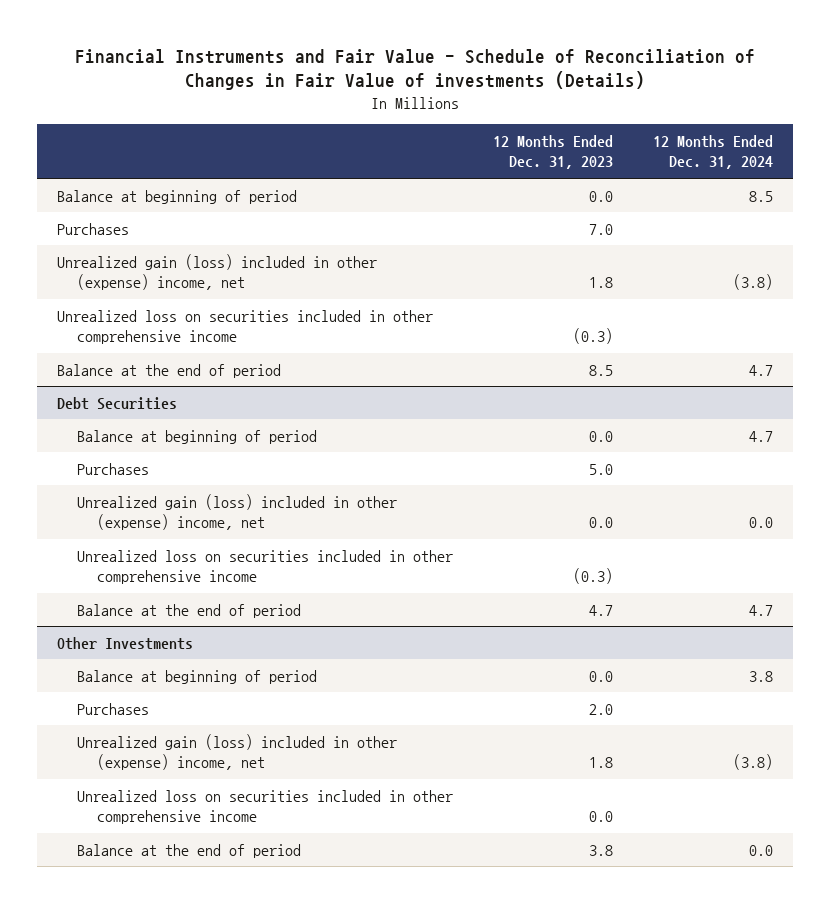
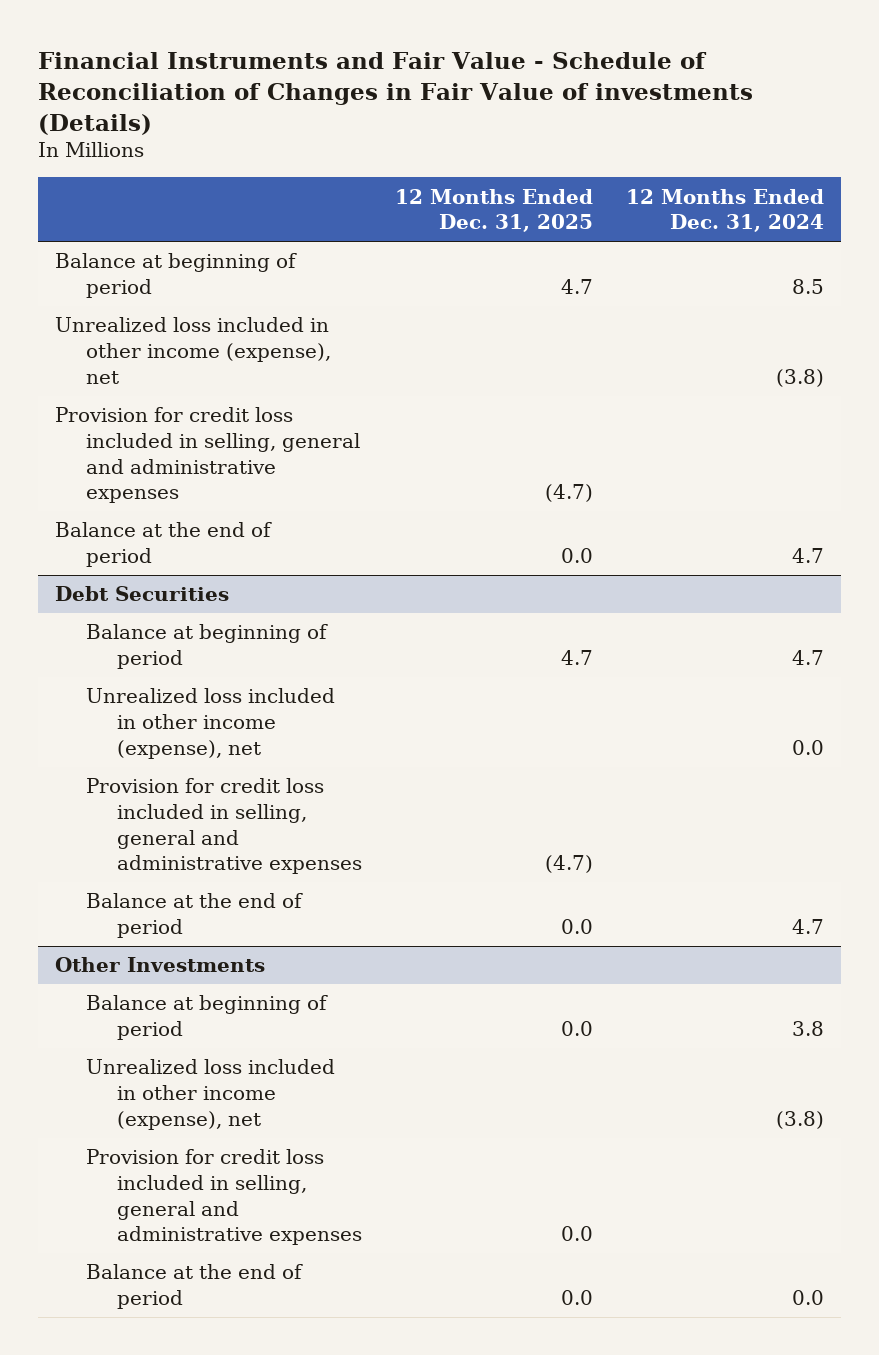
- | 12 Months Ended Dec. 31, 2023 | 12 Months Ended Dec. 31, 2024
+ | 12 Months Ended Dec. 31, 2025 | 12 Months Ended Dec. 31, 2024
- Purchases | 7.0 |
- Unrealized gain (loss) included in other (expense) income, net | 1.8 | (3.8)
- Unrealized loss on securities included in other comprehensive income | (0.3) |
+ Unrealized loss included in other income (expense), net | | (3.8)
+ Provision for credit loss included in selling, general and administrative expenses | (4.7) |
@ Debt Securities
- Purchases | 5.0 |
- Unrealized gain (loss) included in other (expense) income, net | 0.0 | 0.0
- Unrealized loss on securities included in other comprehensive income | (0.3) |
+ Unrealized loss included in other income (expense), net | | 0.0
+ Provision for credit loss included in selling, general and administrative expenses | (4.7) |
@ Other Investments
- Purchases | 2.0 |
- Unrealized gain (loss) included in other (expense) income, net | 1.8 | (3.8)
- Unrealized loss on securities included in other comprehensive income | 0.0 |
+ Unrealized loss included in other income (expense), net | | (3.8)
+ Provision for credit loss included in selling, general and administrative expenses | 0.0 |

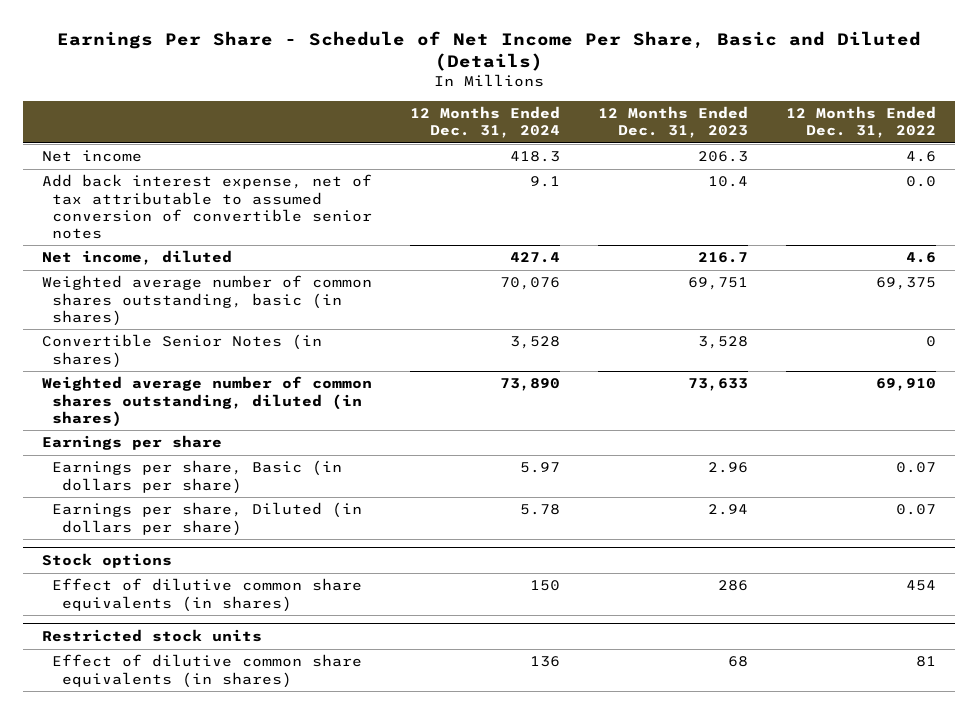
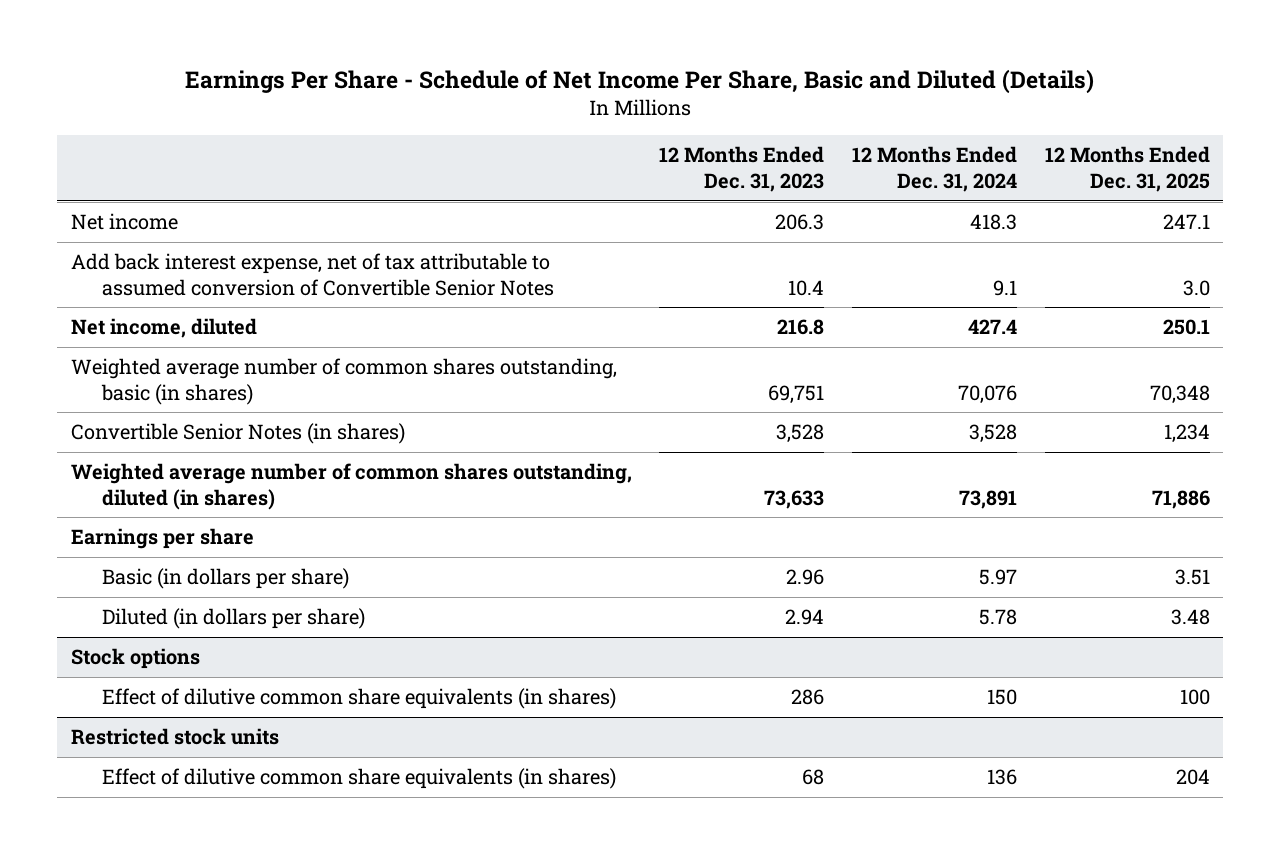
- | 12 Months Ended Dec. 31, 2024 | 12 Months Ended Dec. 31, 2023 | 12 Months Ended Dec. 31, 2022
+ | 12 Months Ended Dec. 31, 2023 | 12 Months Ended Dec. 31, 2024 | 12 Months Ended Dec. 31, 2025
- Add back interest expense, net of tax attributable to assumed conversion of convertible senior notes | 9.1 | 10.4 | 0.0
- Net income, diluted | 427.4 | 216.7 | 4.6
+ Add back interest expense, net of tax attributable to assumed conversion of Convertible Senior Notes | 10.4 | 9.1 | 3.0
+ Net income, diluted | 216.8 | 427.4 | 250.1
- Weighted average number of common shares outstanding, diluted (in shares) | 73,890 | 73,633 | 69,910
+ Weighted average number of common shares outstanding, diluted (in shares) | 73,633 | 73,891 | 71,886
- Earnings per share, Basic (in dollars per share) | 5.97 | 2.96 | 0.07
- Earnings per share, Diluted (in dollars per share) | 5.78 | 2.94 | 0.07
+ Basic (in dollars per share) | 2.96 | 5.97 | 3.51
+ Diluted (in dollars per share) | 2.94 | 5.78 | 3.48

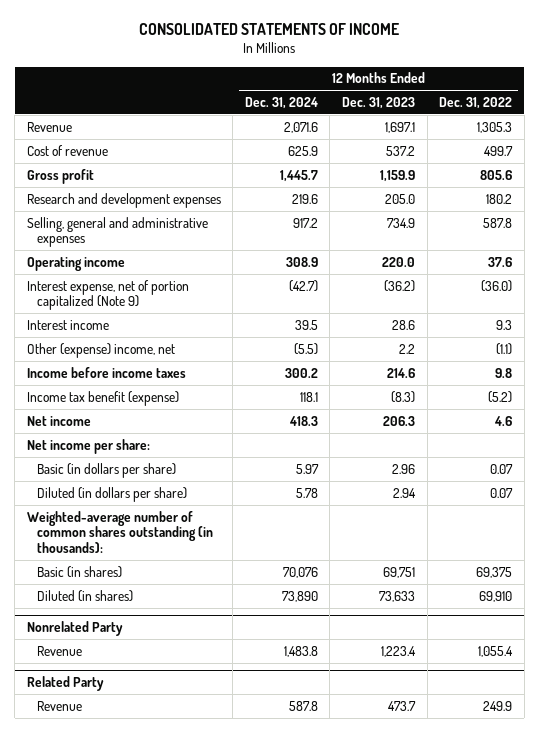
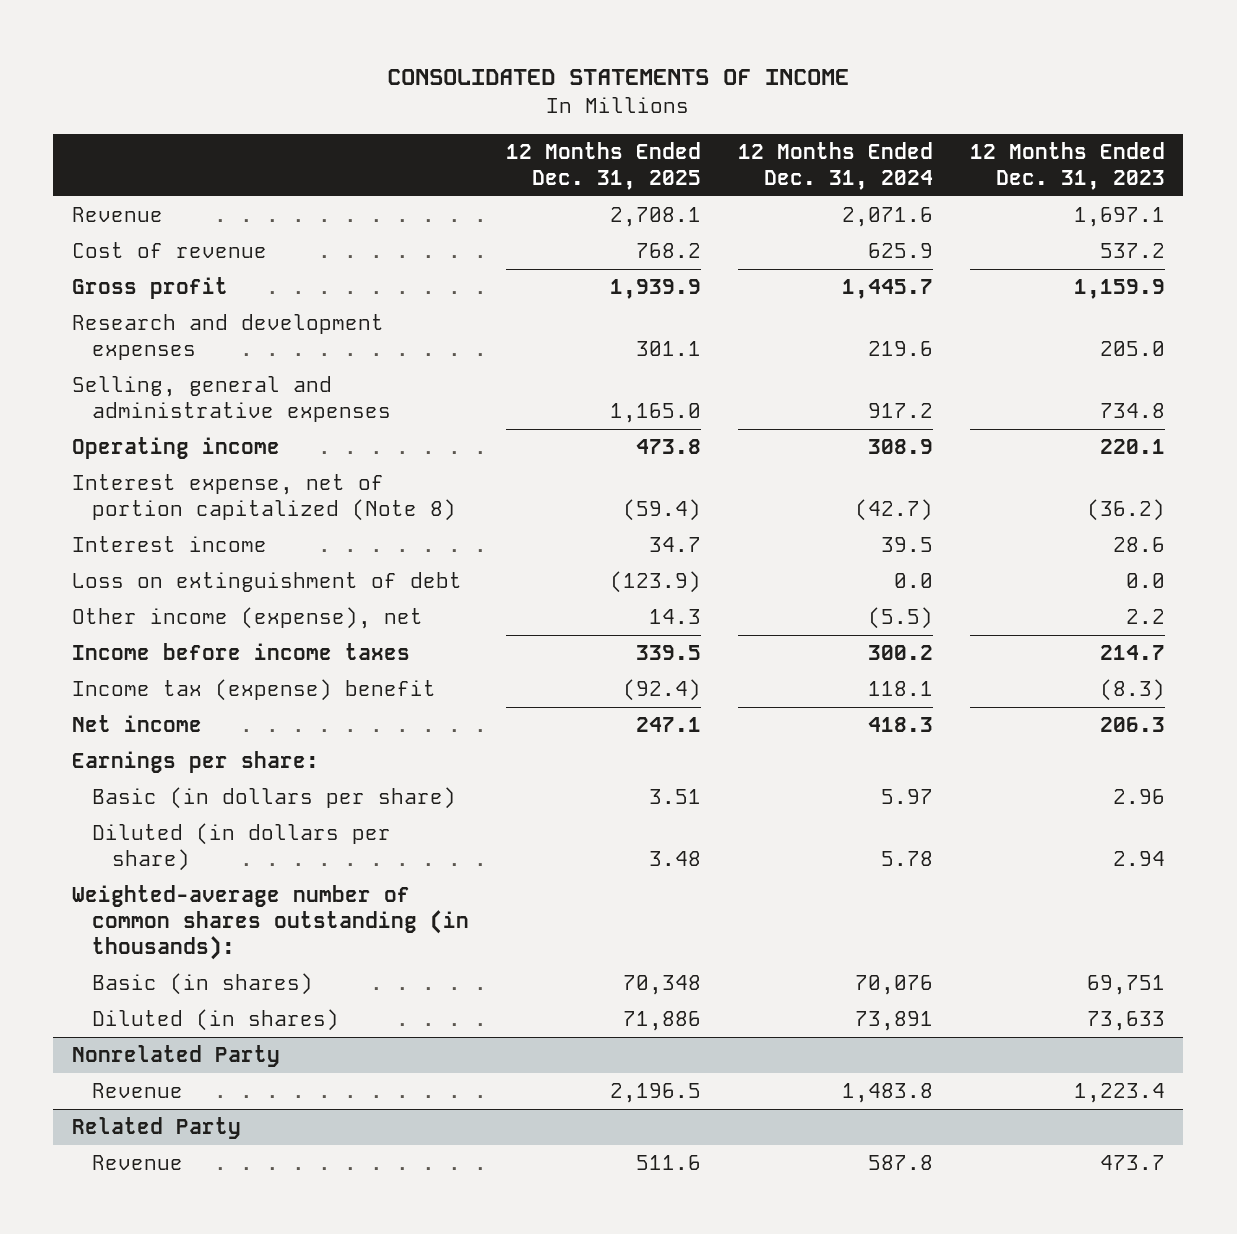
- | 12 Months Ended Dec. 31, 2024 | 12 Months Ended Dec. 31, 2023 | 12 Months Ended Dec. 31, 2022
+ | 12 Months Ended Dec. 31, 2025 | 12 Months Ended Dec. 31, 2024 | 12 Months Ended Dec. 31, 2023
- Selling, general and administrative expenses | 917.2 | 734.9 | 587.8
- Operating income | 308.9 | 220.0 | 37.6
- Interest expense, net of portion capitalized (Note 9) | (42.7) | (36.2) | (36.0)
+ Selling, general and administrative expenses | 1,165.0 | 917.2 | 734.8
+ Operating income | 473.8 | 308.9 | 220.1
+ Interest expense, net of portion capitalized (Note 8) | (59.4) | (42.7) | (36.2)
- Other (expense) income, net | (5.5) | 2.2 | (1.1)
- Income before income taxes | 300.2 | 214.6 | 9.8
- Income tax benefit (expense) | 118.1 | (8.3) | (5.2)
+ Loss on extinguishment of debt | (123.9) | 0.0 | 0.0
+ Other income (expense), net | 14.3 | (5.5) | 2.2
+ Income before income taxes | 339.5 | 300.2 | 214.7
+ Income tax (expense) benefit | (92.4) | 118.1 | (8.3)
- Net income per share:
+ Earnings per share:
- Diluted (in shares) | 73,890 | 73,633 | 69,910
+ Diluted (in shares) | 71,886 | 73,891 | 73,633

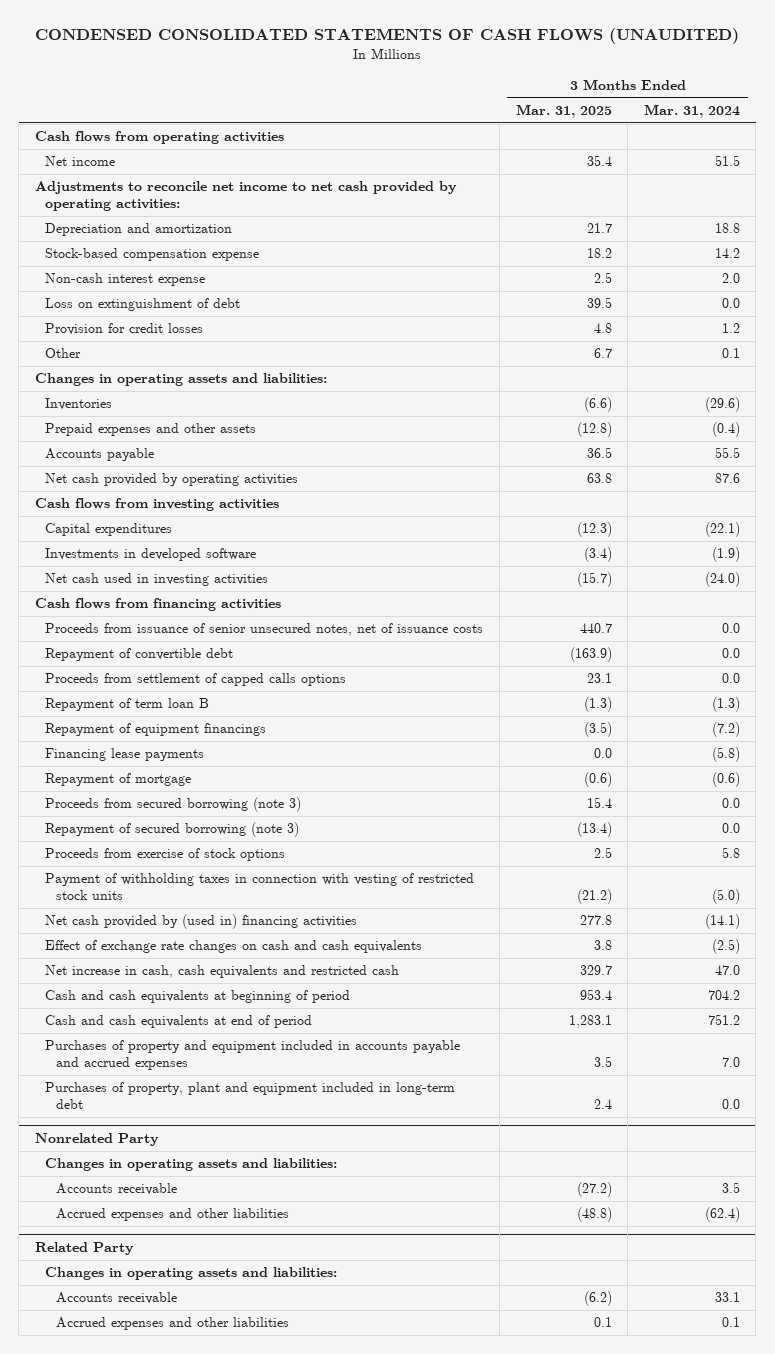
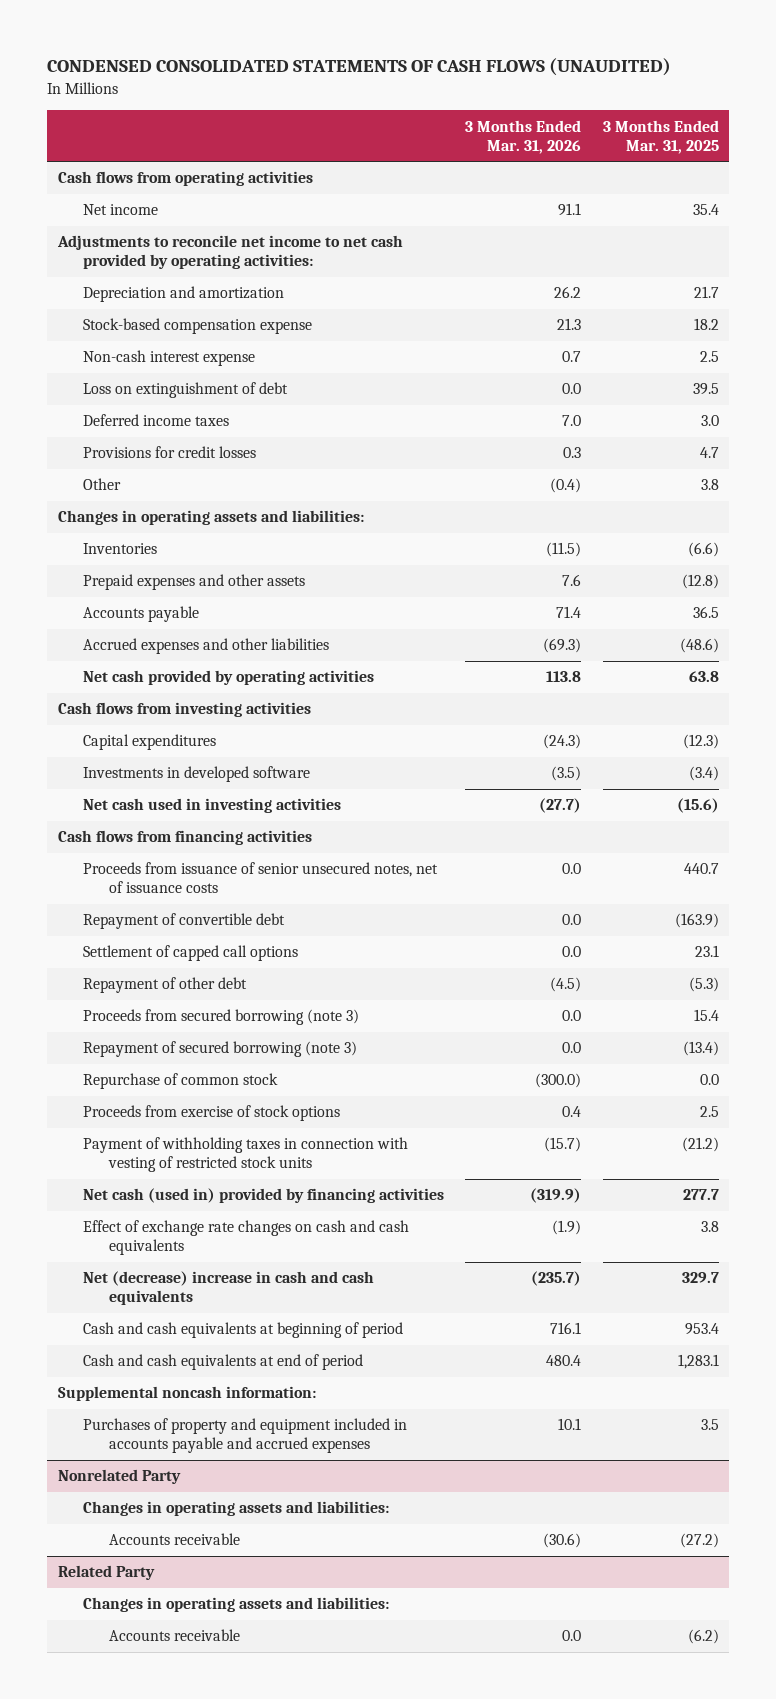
- | 3 Months Ended Mar. 31, 2025 | 3 Months Ended Mar. 31, 2024
+ | 3 Months Ended Mar. 31, 2026 | 3 Months Ended Mar. 31, 2025
- Provision for credit losses | 4.8 | 1.2
- Other | 6.7 | 0.1
+ Deferred income taxes | 7.0 | 3.0
+ Provisions for credit losses | 0.3 | 4.7
+ Other | (0.4) | 3.8
+ Accrued expenses and other liabilities | (69.3) | (48.6)
- Net cash used in investing activities | (15.7) | (24.0)
+ Net cash used in investing activities | (27.7) | (15.6)
- Proceeds from settlement of capped calls options | 23.1 | 0.0
- Repayment of term loan B | (1.3) | (1.3)
- Repayment of equipment financings | (3.5) | (7.2)
- Financing lease payments | 0.0 | (5.8)
- Repayment of mortgage | (0.6) | (0.6)
+ Settlement of capped call options | 0.0 | 23.1
+ Repayment of other debt | (4.5) | (5.3)
+ Repurchase of common stock | (300.0) | 0.0
- Net cash provided by (used in) financing activities | 277.8 | (14.1)
+ Net cash (used in) provided by financing activities | (319.9) | 277.7
- Net increase in cash, cash equivalents and restricted cash | 329.7 | 47.0
+ Net (decrease) increase in cash and cash equivalents | (235.7) | 329.7
+ Supplemental noncash information:
- Purchases of property, plant and equipment included in long-term debt | 2.4 | 0.0
@ Nonrelated Party
- Accrued expenses and other liabilities | (48.8) | (62.4)
@ Related Party
- Accrued expenses and other liabilities | 0.1 | 0.1

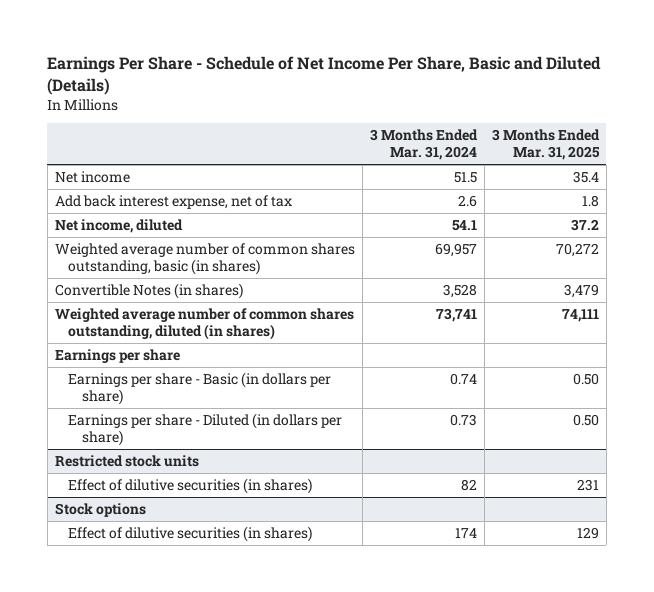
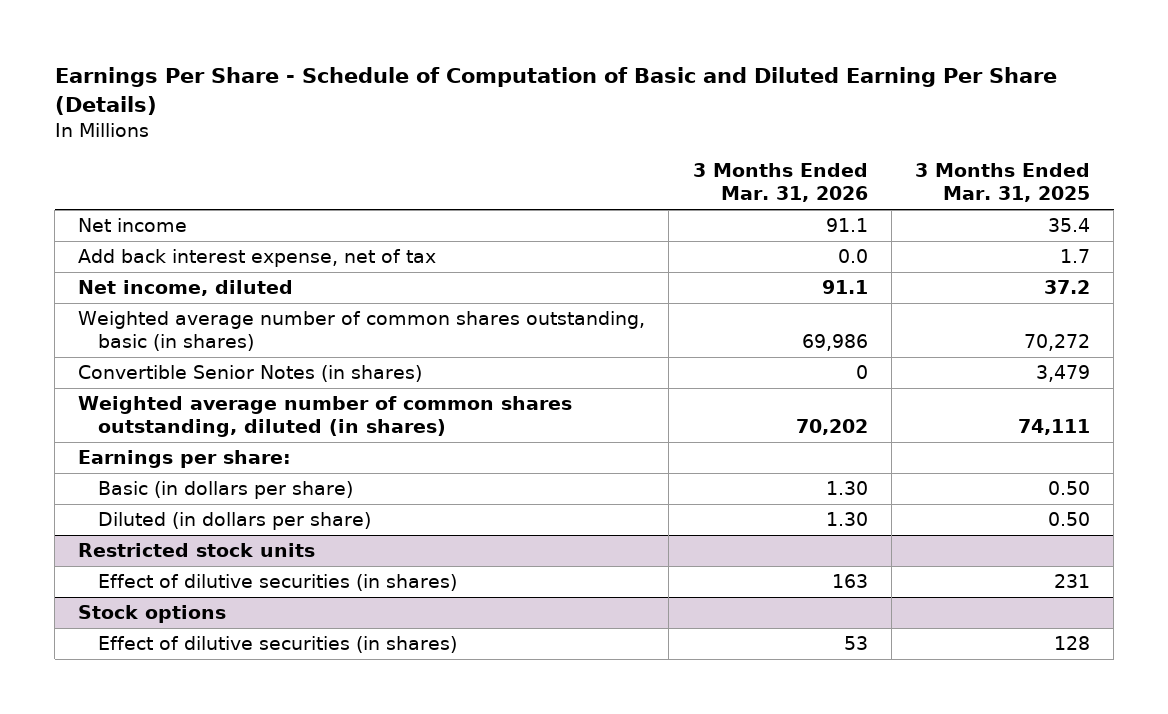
- Earnings Per Share - Schedule of Net Income Per Share, Basic and Diluted (Details)
+ Earnings Per Share - Schedule of Computation of Basic and Diluted Earning Per Share (Details)
- | 3 Months Ended Mar. 31, 2024 | 3 Months Ended Mar. 31, 2025
+ | 3 Months Ended Mar. 31, 2026 | 3 Months Ended Mar. 31, 2025
- Add back interest expense, net of tax | 2.6 | 1.8
+ Add back interest expense, net of tax | 0.0 | 1.7
- Convertible Notes (in shares) | 3,528 | 3,479
+ Convertible Senior Notes (in shares) | 0 | 3,479
- Earnings per share
- Earnings per share - Basic (in dollars per share) | 0.74 | 0.50
- Earnings per share - Diluted (in dollars per share) | 0.73 | 0.50
+ Earnings per share:
+ Basic (in dollars per share) | 1.30 | 0.50
+ Diluted (in dollars per share) | 1.30 | 0.50
@ Stock options
- Effect of dilutive securities (in shares) | 174 | 129
+ Effect of dilutive securities (in shares) | 53 | 128

